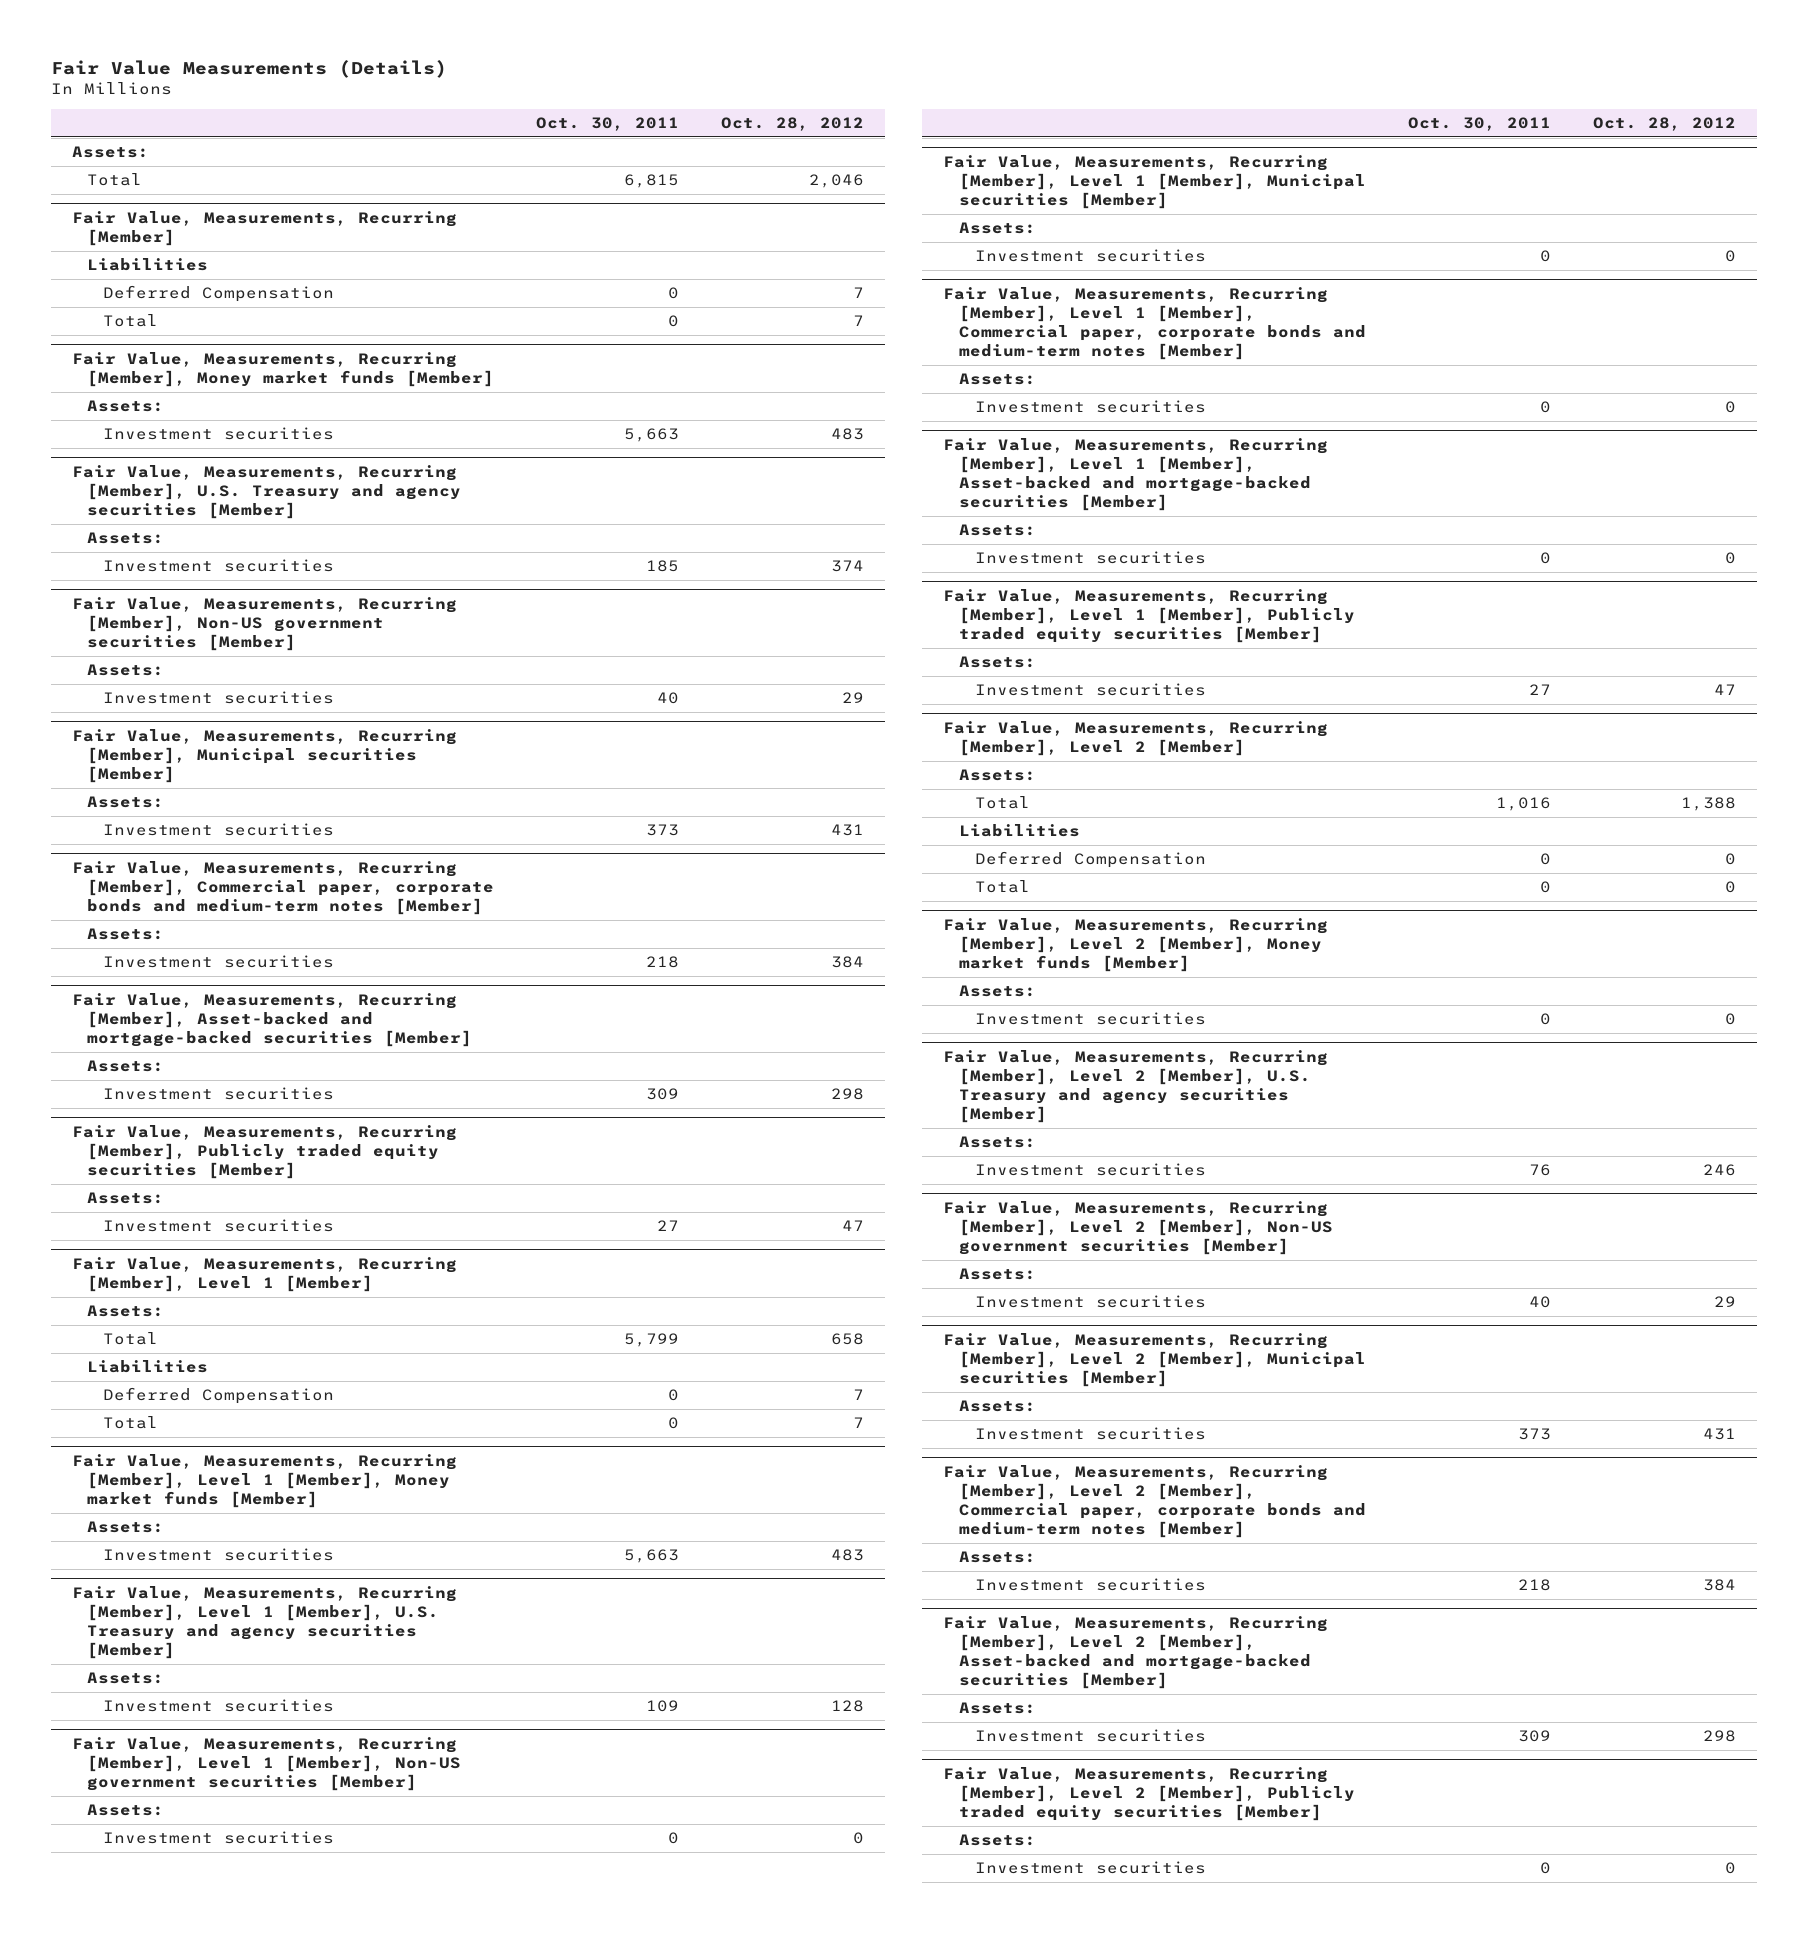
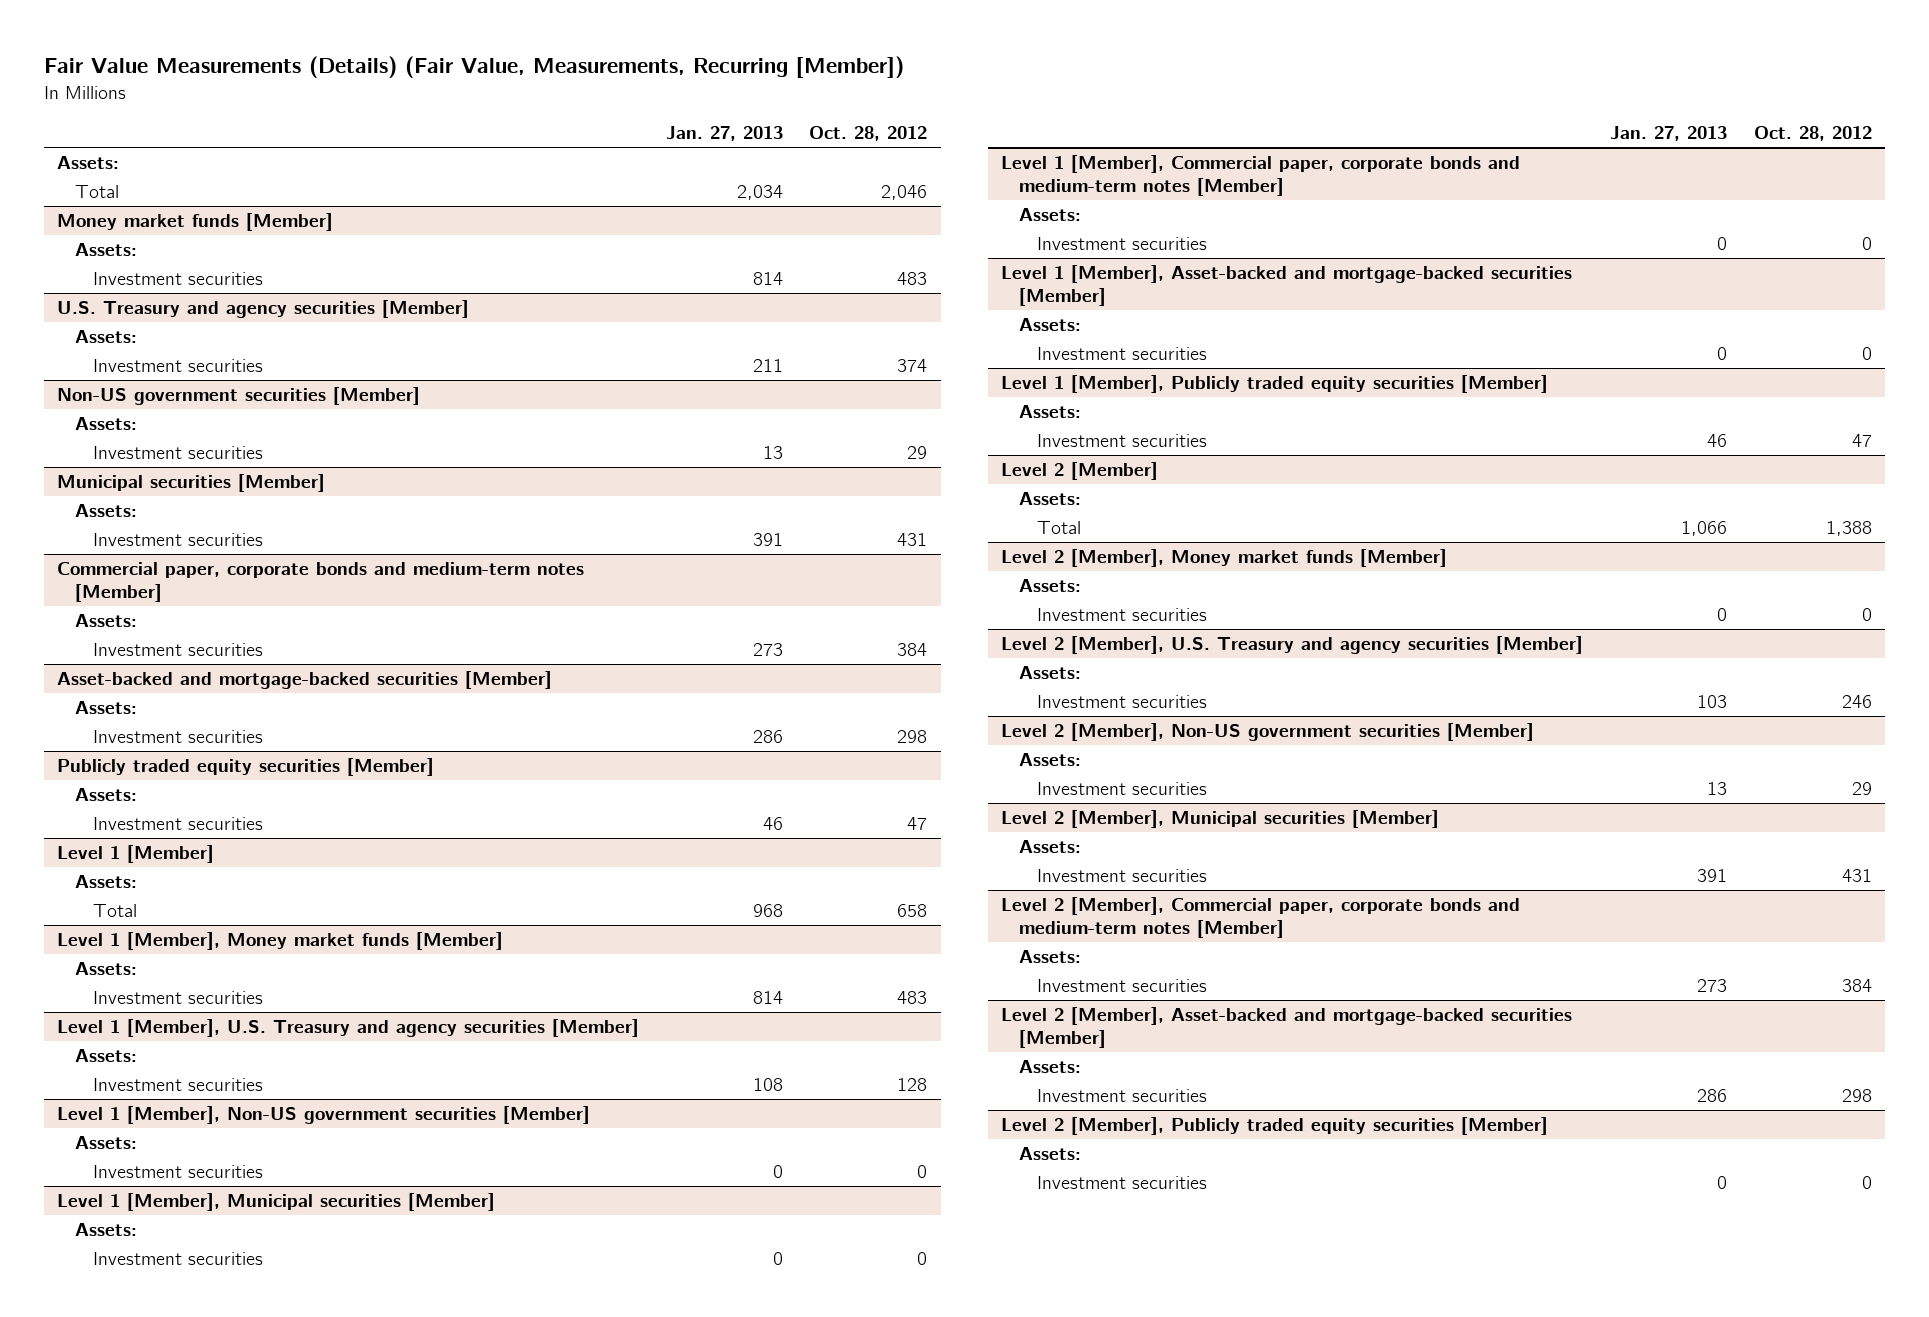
- Fair Value Measurements (Details)
+ Fair Value Measurements (Details) (Fair Value, Measurements, Recurring [Member])
- | Oct. 30, 2011 | Oct. 28, 2012
+ | Jan. 27, 2013 | Oct. 28, 2012
- Fair Value, Measurements, Recurring [Member]
- Liabilities
- Deferred Compensation | 0 | 7
- Total | 0 | 7
- Fair Value, Measurements, Recurring [Member], Money market funds [Member]
+ Money market funds [Member]
- Fair Value, Measurements, Recurring [Member], U.S. Treasury and agency securities [Member]
+ U.S. Treasury and agency securities [Member]
- Fair Value, Measurements, Recurring [Member], Non-US government securities [Member]
+ Non-US government securities [Member]
- Fair Value, Measurements, Recurring [Member], Municipal securities [Member]
+ Municipal securities [Member]
- Fair Value, Measurements, Recurring [Member], Commercial paper, corporate bonds and medium-term notes [Member]
+ Commercial paper, corporate bonds and medium-term notes [Member]
- Fair Value, Measurements, Recurring [Member], Asset-backed and mortgage-backed securities [Member]
+ Asset-backed and mortgage-backed securities [Member]
- Fair Value, Measurements, Recurring [Member], Publicly traded equity securities [Member]
+ Publicly traded equity securities [Member]
- Fair Value, Measurements, Recurring [Member], Level 1 [Member]
+ Level 1 [Member]
- Liabilities
- Deferred Compensation | 0 | 7
- Total | 0 | 7
- Fair Value, Measurements, Recurring [Member], Level 1 [Member], Money market funds [Member]
+ Level 1 [Member], Money market funds [Member]
- Fair Value, Measurements, Recurring [Member], Level 1 [Member], U.S. Treasury and agency securities [Member]
+ Level 1 [Member], U.S. Treasury and agency securities [Member]
- Fair Value, Measurements, Recurring [Member], Level 1 [Member], Non-US government securities [Member]
+ Level 1 [Member], Non-US government securities [Member]
- Fair Value, Measurements, Recurring [Member], Level 1 [Member], Municipal securities [Member]
+ Level 1 [Member], Municipal securities [Member]
- Fair Value, Measurements, Recurring [Member], Level 1 [Member], Commercial paper, corporate bonds and medium-term notes [Member]
+ Level 1 [Member], Commercial paper, corporate bonds and medium-term notes [Member]
- Fair Value, Measurements, Recurring [Member], Level 1 [Member], Asset-backed and mortgage-backed securities [Member]
+ Level 1 [Member], Asset-backed and mortgage-backed securities [Member]
- Fair Value, Measurements, Recurring [Member], Level 1 [Member], Publicly traded equity securities [Member]
+ Level 1 [Member], Publicly traded equity securities [Member]
- Fair Value, Measurements, Recurring [Member], Level 2 [Member]
+ Level 2 [Member]
- Liabilities
- Deferred Compensation | 0 | 0
- Total | 0 | 0
- Fair Value, Measurements, Recurring [Member], Level 2 [Member], Money market funds [Member]
+ Level 2 [Member], Money market funds [Member]
- Fair Value, Measurements, Recurring [Member], Level 2 [Member], U.S. Treasury and agency securities [Member]
+ Level 2 [Member], U.S. Treasury and agency securities [Member]
- Fair Value, Measurements, Recurring [Member], Level 2 [Member], Non-US government securities [Member]
+ Level 2 [Member], Non-US government securities [Member]
- Fair Value, Measurements, Recurring [Member], Level 2 [Member], Municipal securities [Member]
+ Level 2 [Member], Municipal securities [Member]
- Fair Value, Measurements, Recurring [Member], Level 2 [Member], Commercial paper, corporate bonds and medium-term notes [Member]
+ Level 2 [Member], Commercial paper, corporate bonds and medium-term notes [Member]
- Fair Value, Measurements, Recurring [Member], Level 2 [Member], Asset-backed and mortgage-backed securities [Member]
+ Level 2 [Member], Asset-backed and mortgage-backed securities [Member]
- Fair Value, Measurements, Recurring [Member], Level 2 [Member], Publicly traded equity securities [Member]
+ Level 2 [Member], Publicly traded equity securities [Member]

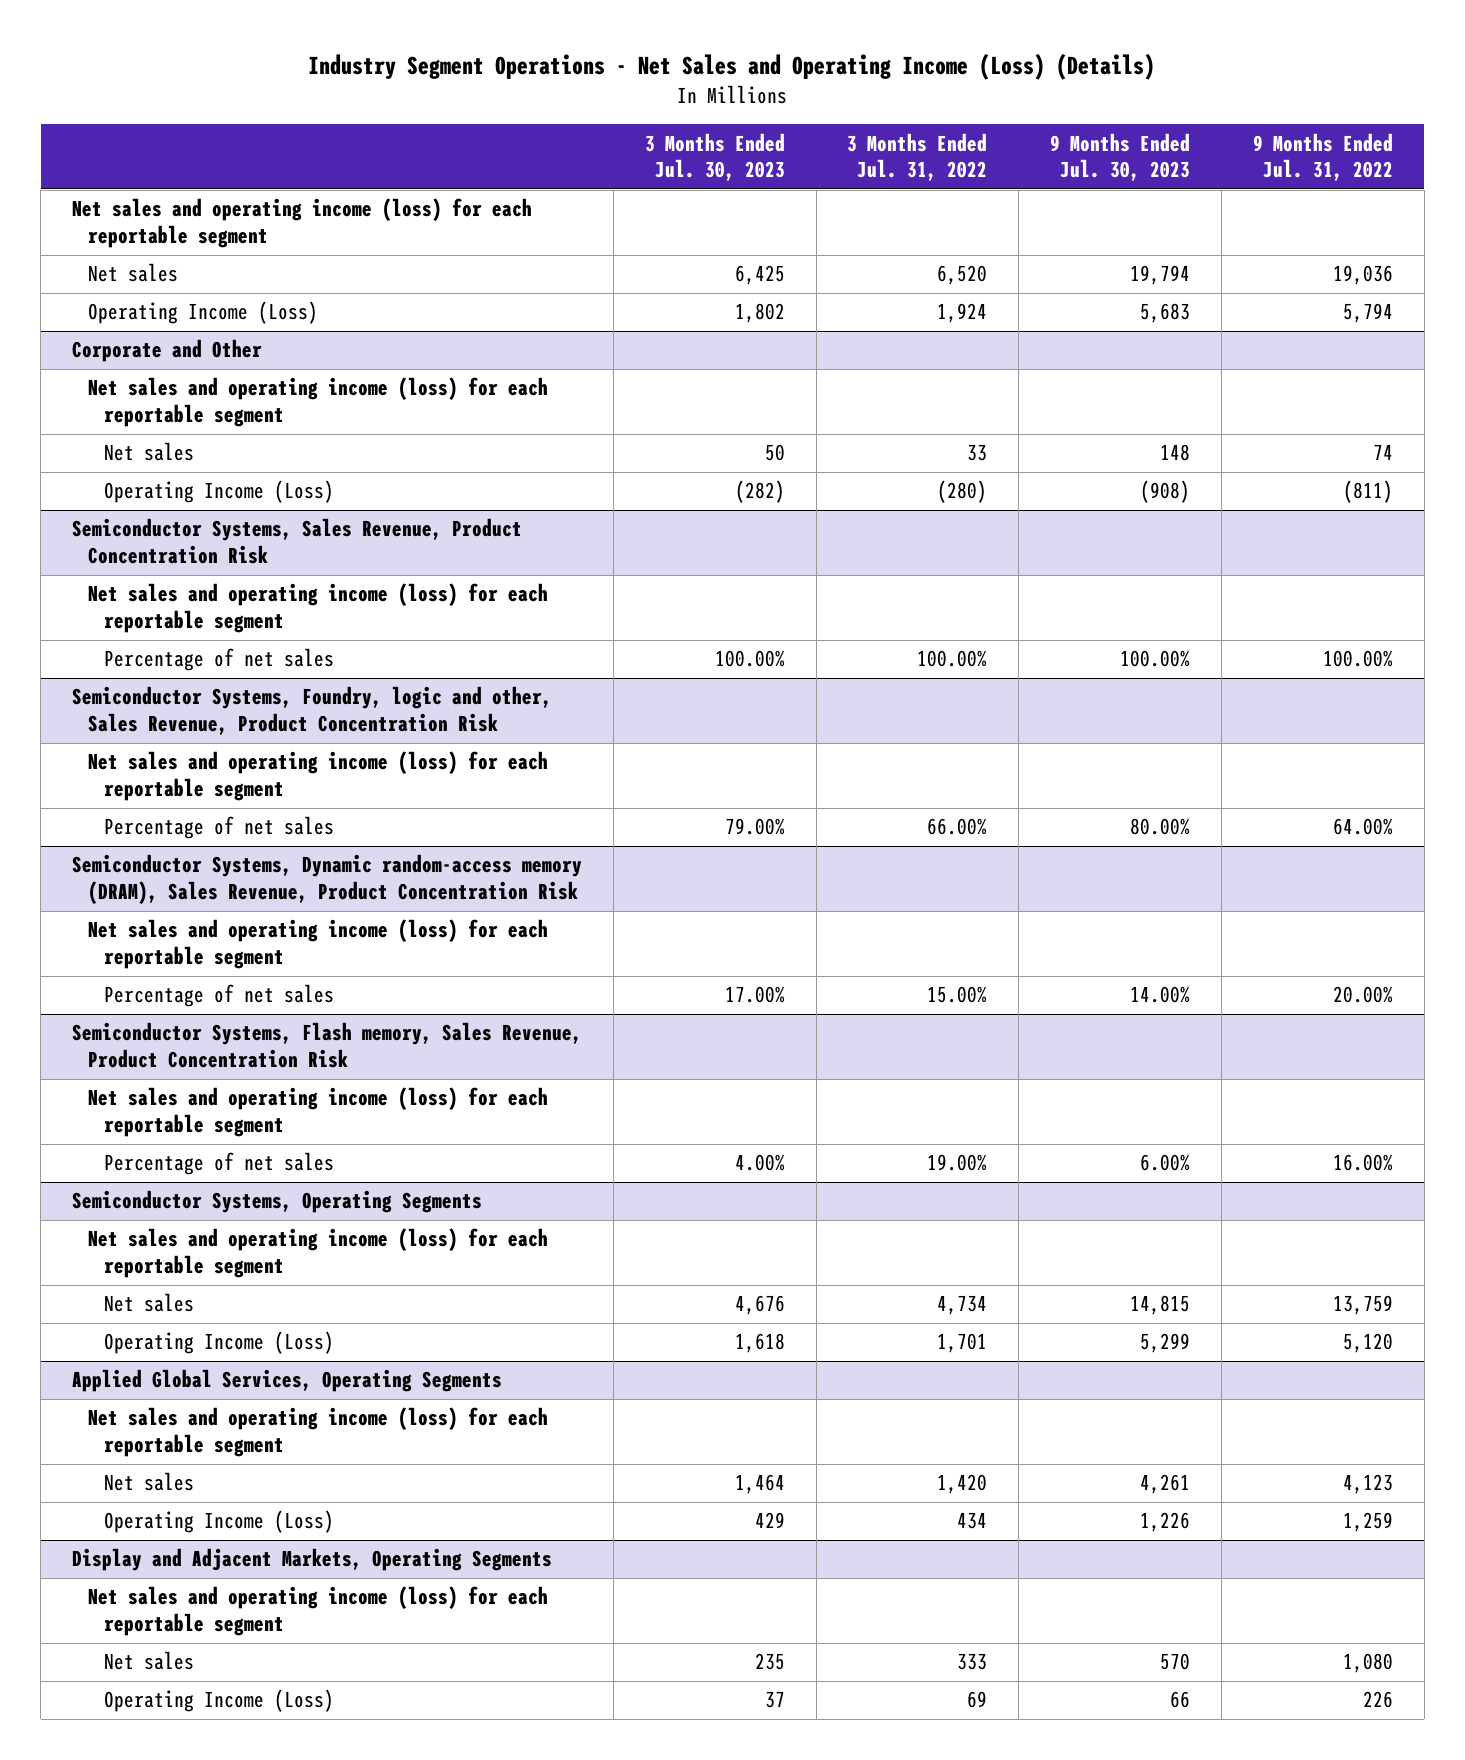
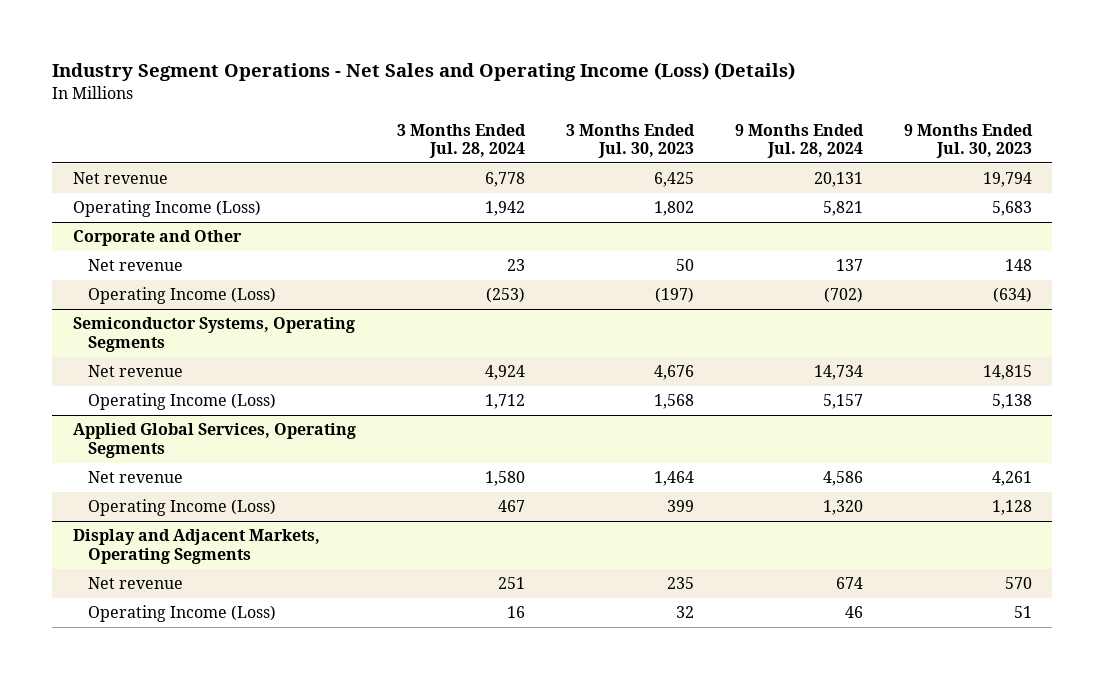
- | 3 Months Ended Jul. 30, 2023 | 3 Months Ended Jul. 31, 2022 | 9 Months Ended Jul. 30, 2023 | 9 Months Ended Jul. 31, 2022
+ | 3 Months Ended Jul. 28, 2024 | 3 Months Ended Jul. 30, 2023 | 9 Months Ended Jul. 28, 2024 | 9 Months Ended Jul. 30, 2023
- Net sales and operating income (loss) for each reportable segment
- Net sales | 6,425 | 6,520 | 19,794 | 19,036
+ Net revenue | 6,778 | 6,425 | 20,131 | 19,794
@ Corporate and Other
- Net sales and operating income (loss) for each reportable segment
- Net sales | 50 | 33 | 148 | 74
- Operating Income (Loss) | (282) | (280) | (908) | (811)
- Semiconductor Systems, Sales Revenue, Product Concentration Risk
- Net sales and operating income (loss) for each reportable segment
- Percentage of net sales | 100.00% | 100.00% | 100.00% | 100.00%
- Semiconductor Systems, Foundry, logic and other, Sales Revenue, Product Concentration Risk
- Net sales and operating income (loss) for each reportable segment
- Percentage of net sales | 79.00% | 66.00% | 80.00% | 64.00%
- Semiconductor Systems, Dynamic random-access memory (DRAM), Sales Revenue, Product Concentration Risk
- Net sales and operating income (loss) for each reportable segment
- Percentage of net sales | 17.00% | 15.00% | 14.00% | 20.00%
- Semiconductor Systems, Flash memory, Sales Revenue, Product Concentration Risk
- Net sales and operating income (loss) for each reportable segment
- Percentage of net sales | 4.00% | 19.00% | 6.00% | 16.00%
@ Corporate and Other
+ Net revenue | 23 | 50 | 137 | 148
+ Operating Income (Loss) | (253) | (197) | (702) | (634)
@ Semiconductor Systems, Operating Segments
- Net sales and operating income (loss) for each reportable segment
- Net sales | 4,676 | 4,734 | 14,815 | 13,759
- Operating Income (Loss) | 1,618 | 1,701 | 5,299 | 5,120
+ Net revenue | 4,924 | 4,676 | 14,734 | 14,815
+ Operating Income (Loss) | 1,712 | 1,568 | 5,157 | 5,138
@ Applied Global Services, Operating Segments
- Net sales and operating income (loss) for each reportable segment
- Net sales | 1,464 | 1,420 | 4,261 | 4,123
- Operating Income (Loss) | 429 | 434 | 1,226 | 1,259
+ Net revenue | 1,580 | 1,464 | 4,586 | 4,261
+ Operating Income (Loss) | 467 | 399 | 1,320 | 1,128
@ Display and Adjacent Markets, Operating Segments
- Net sales and operating income (loss) for each reportable segment
- Net sales | 235 | 333 | 570 | 1,080
- Operating Income (Loss) | 37 | 69 | 66 | 226
+ Net revenue | 251 | 235 | 674 | 570
+ Operating Income (Loss) | 16 | 32 | 46 | 51

